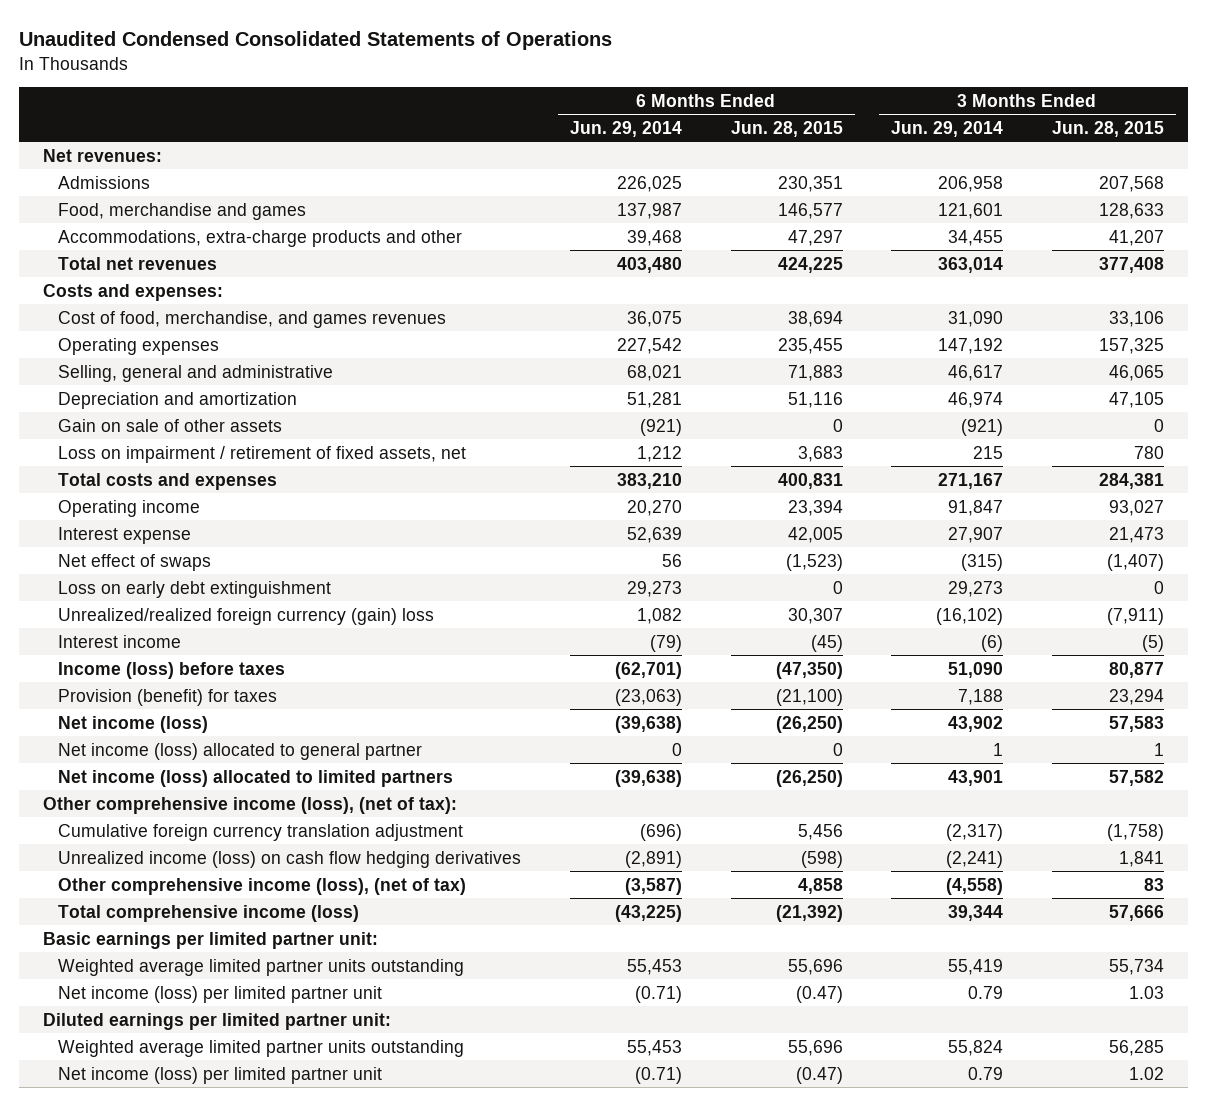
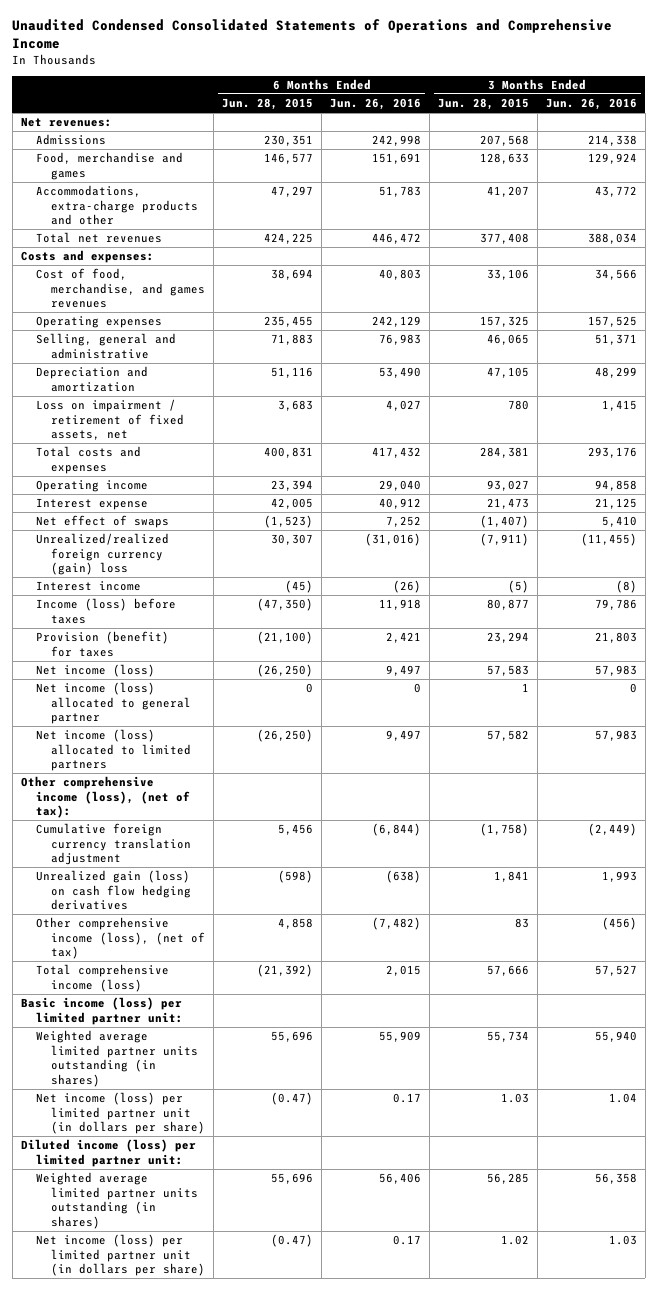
- Unaudited Condensed Consolidated Statements of Operations
+ Unaudited Condensed Consolidated Statements of Operations and Comprehensive Income
- | 6 Months Ended Jun. 29, 2014 | 6 Months Ended Jun. 28, 2015 | 3 Months Ended Jun. 29, 2014 | 3 Months Ended Jun. 28, 2015
+ | 6 Months Ended Jun. 28, 2015 | 6 Months Ended Jun. 26, 2016 | 3 Months Ended Jun. 28, 2015 | 3 Months Ended Jun. 26, 2016
- Gain on sale of other assets | (921) | 0 | (921) | 0
- Loss on early debt extinguishment | 29,273 | 0 | 29,273 | 0
- Unrealized income (loss) on cash flow hedging derivatives | (2,891) | (598) | (2,241) | 1,841
+ Unrealized gain (loss) on cash flow hedging derivatives | (598) | (638) | 1,841 | 1,993
- Basic earnings per limited partner unit:
- Weighted average limited partner units outstanding | 55,453 | 55,696 | 55,419 | 55,734
- Net income (loss) per limited partner unit | (0.71) | (0.47) | 0.79 | 1.03
- Diluted earnings per limited partner unit:
- Weighted average limited partner units outstanding | 55,453 | 55,696 | 55,824 | 56,285
- Net income (loss) per limited partner unit | (0.71) | (0.47) | 0.79 | 1.02
+ Basic income (loss) per limited partner unit:
+ Weighted average limited partner units outstanding (in shares) | 55,696 | 55,909 | 55,734 | 55,940
+ Net income (loss) per limited partner unit (in dollars per share) | (0.47) | 0.17 | 1.03 | 1.04
+ Diluted income (loss) per limited partner unit:
+ Weighted average limited partner units outstanding (in shares) | 55,696 | 56,406 | 56,285 | 56,358
+ Net income (loss) per limited partner unit (in dollars per share) | (0.47) | 0.17 | 1.02 | 1.03

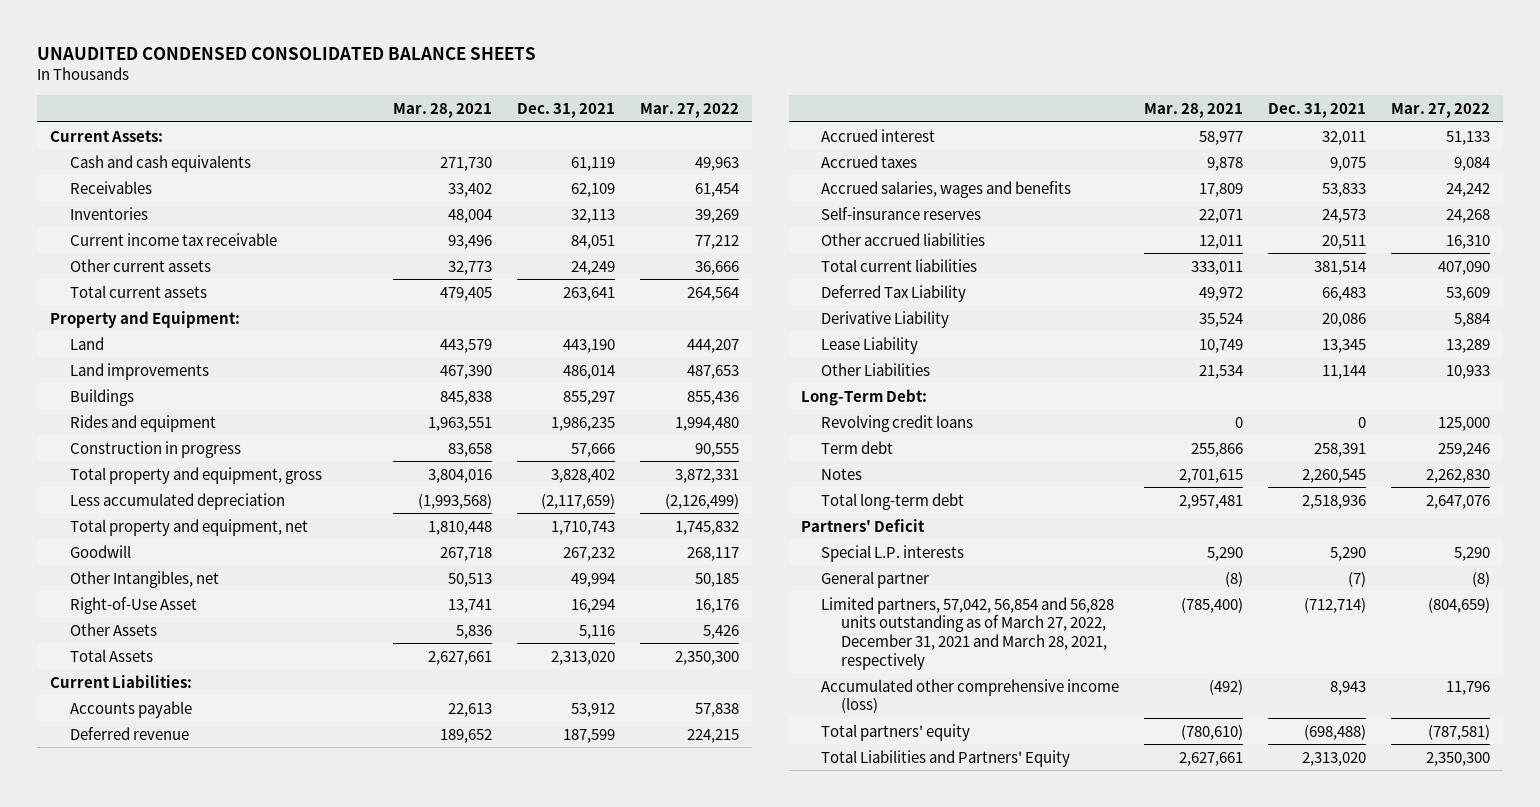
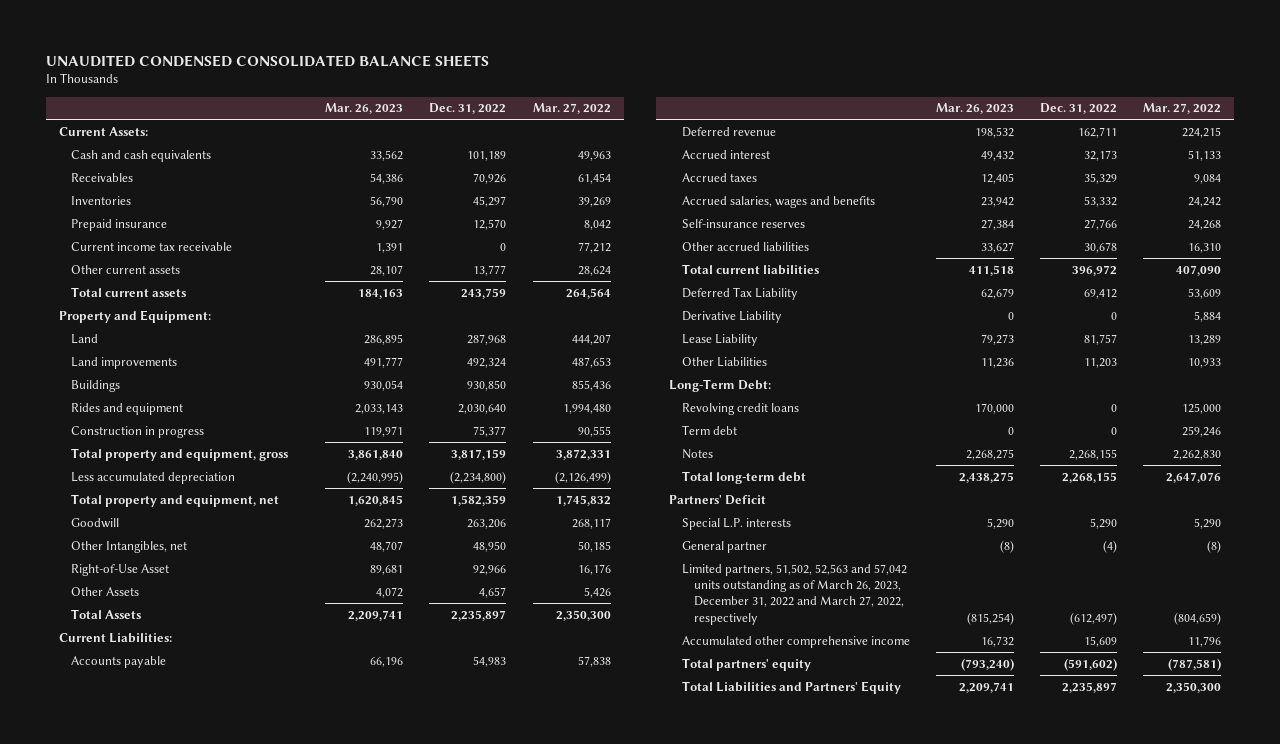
- | Mar. 28, 2021 | Dec. 31, 2021 | Mar. 27, 2022
+ | Mar. 26, 2023 | Dec. 31, 2022 | Mar. 27, 2022
+ Prepaid insurance | 9,927 | 12,570 | 8,042
- Other current assets | 32,773 | 24,249 | 36,666
+ Other current assets | 28,107 | 13,777 | 28,624
- Limited partners, 57,042, 56,854 and 56,828 units outstanding as of March 27, 2022, December 31, 2021 and March 28, 2021, respectively | (785,400) | (712,714) | (804,659)
- Accumulated other comprehensive income (loss) | (492) | 8,943 | 11,796
+ Limited partners, 51,502, 52,563 and 57,042 units outstanding as of March 26, 2023, December 31, 2022 and March 27, 2022, respectively | (815,254) | (612,497) | (804,659)
+ Accumulated other comprehensive income | 16,732 | 15,609 | 11,796

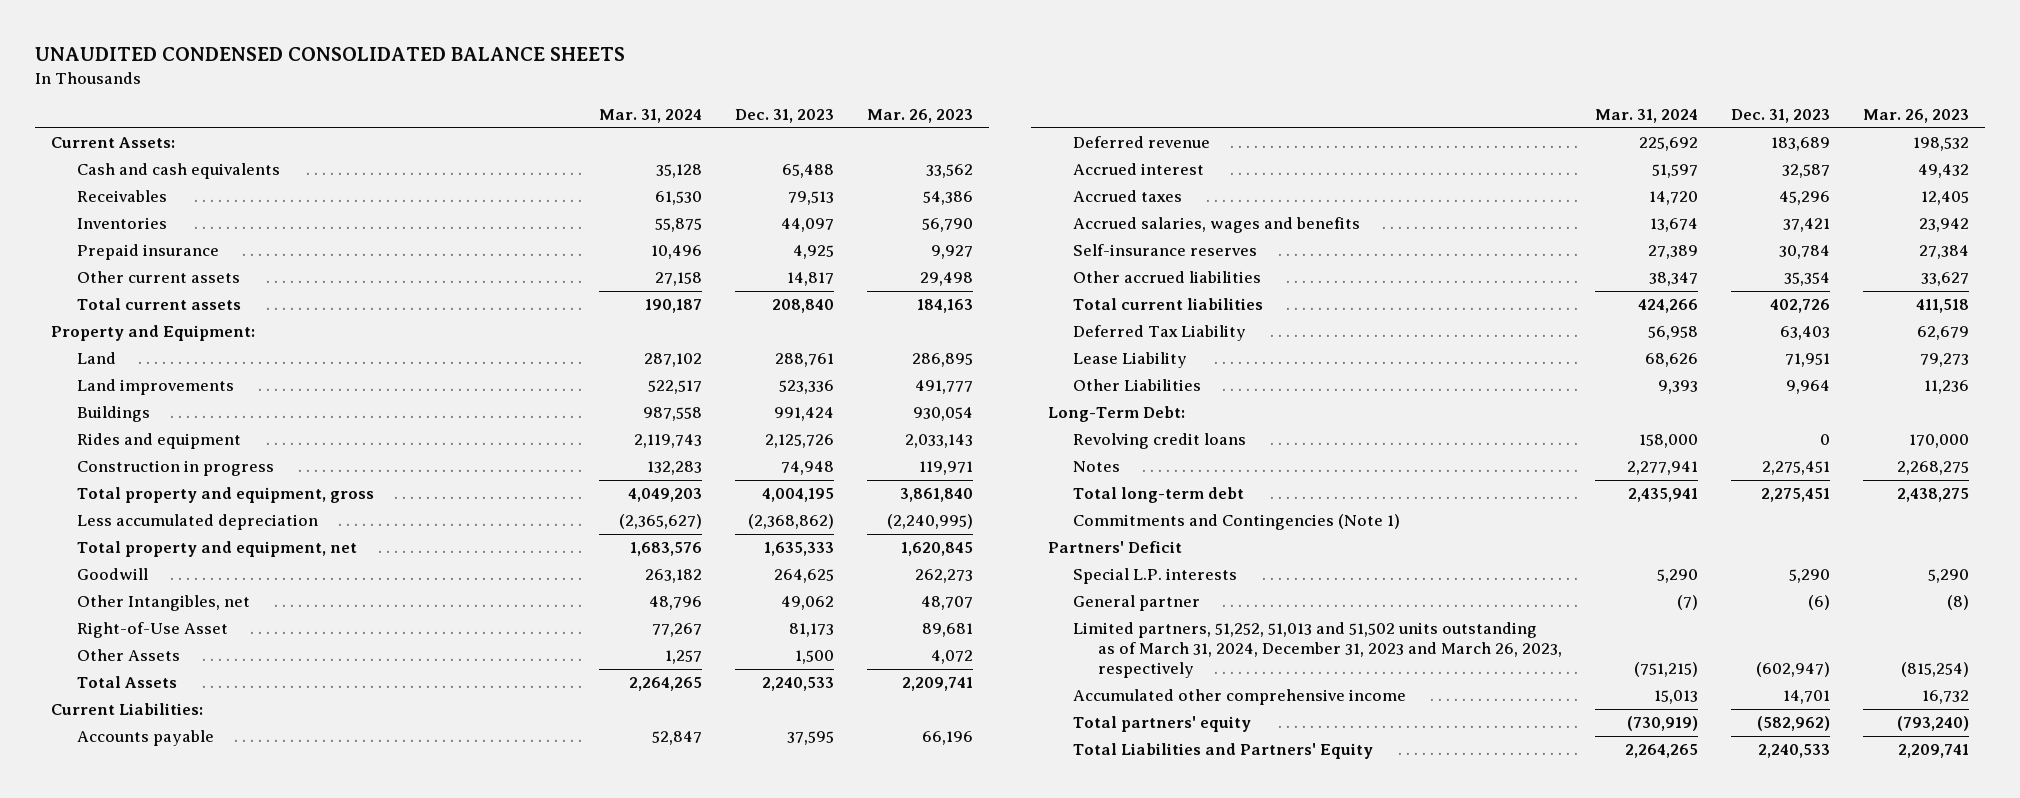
- | Mar. 26, 2023 | Dec. 31, 2022 | Mar. 27, 2022
+ | Mar. 31, 2024 | Dec. 31, 2023 | Mar. 26, 2023
- Current income tax receivable | 1,391 | 0 | 77,212
- Other current assets | 28,107 | 13,777 | 28,624
+ Other current assets | 27,158 | 14,817 | 29,498
- Derivative Liability | 0 | 0 | 5,884
- Term debt | 0 | 0 | 259,246
+ Commitments and Contingencies (Note 1)
- Limited partners, 51,502, 52,563 and 57,042 units outstanding as of March 26, 2023, December 31, 2022 and March 27, 2022, respectively | (815,254) | (612,497) | (804,659)
+ Limited partners, 51,252, 51,013 and 51,502 units outstanding as of March 31, 2024, December 31, 2023 and March 26, 2023, respectively | (751,215) | (602,947) | (815,254)

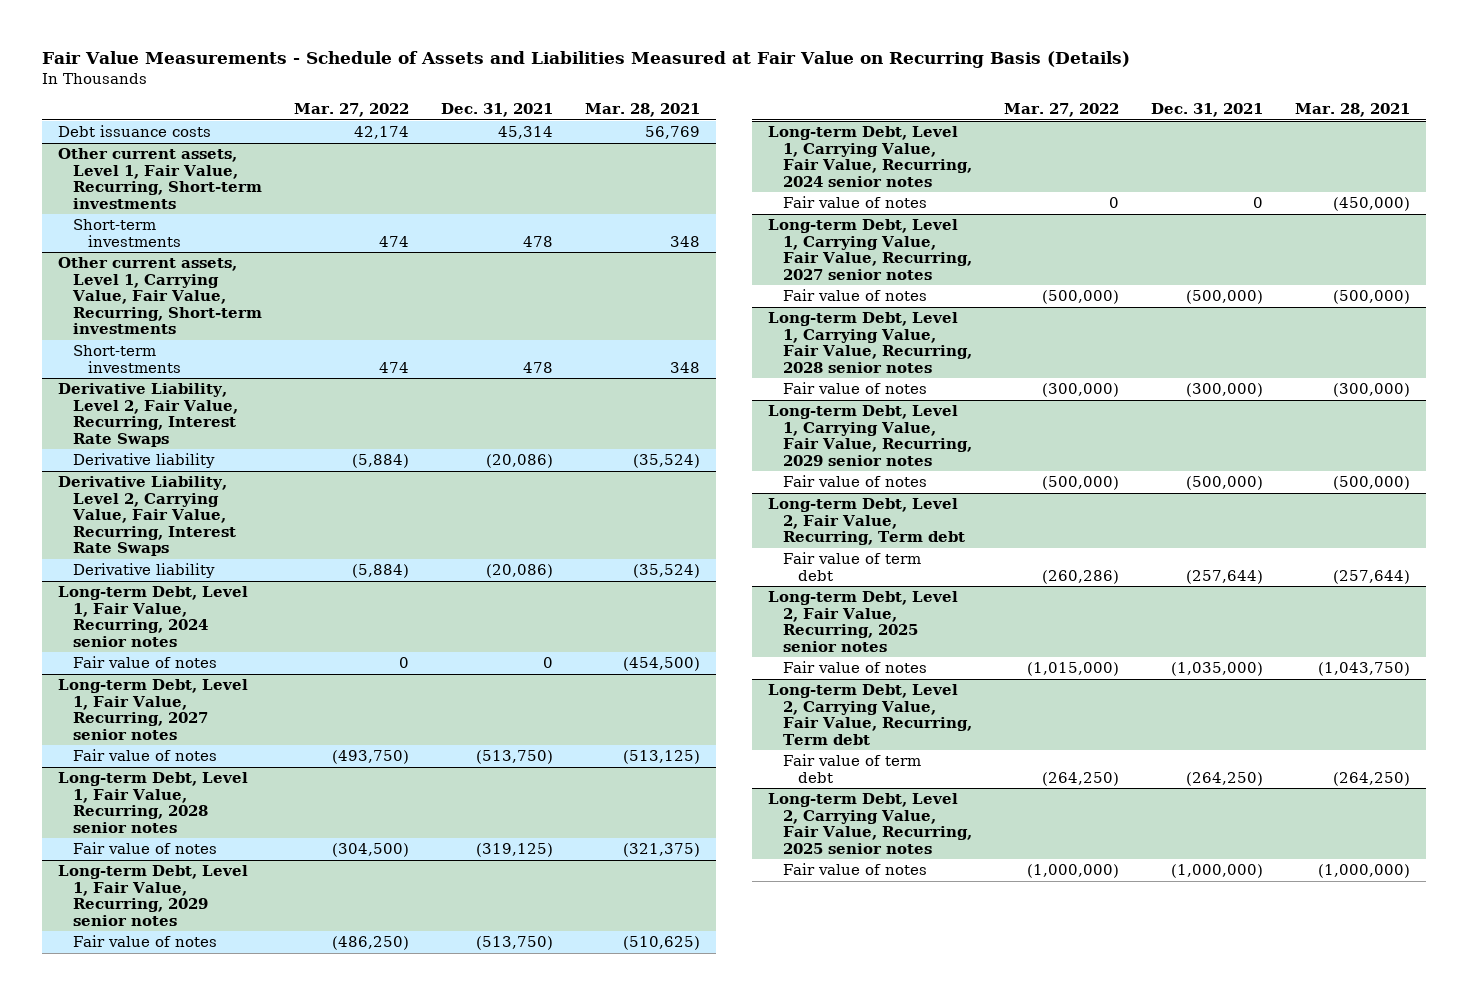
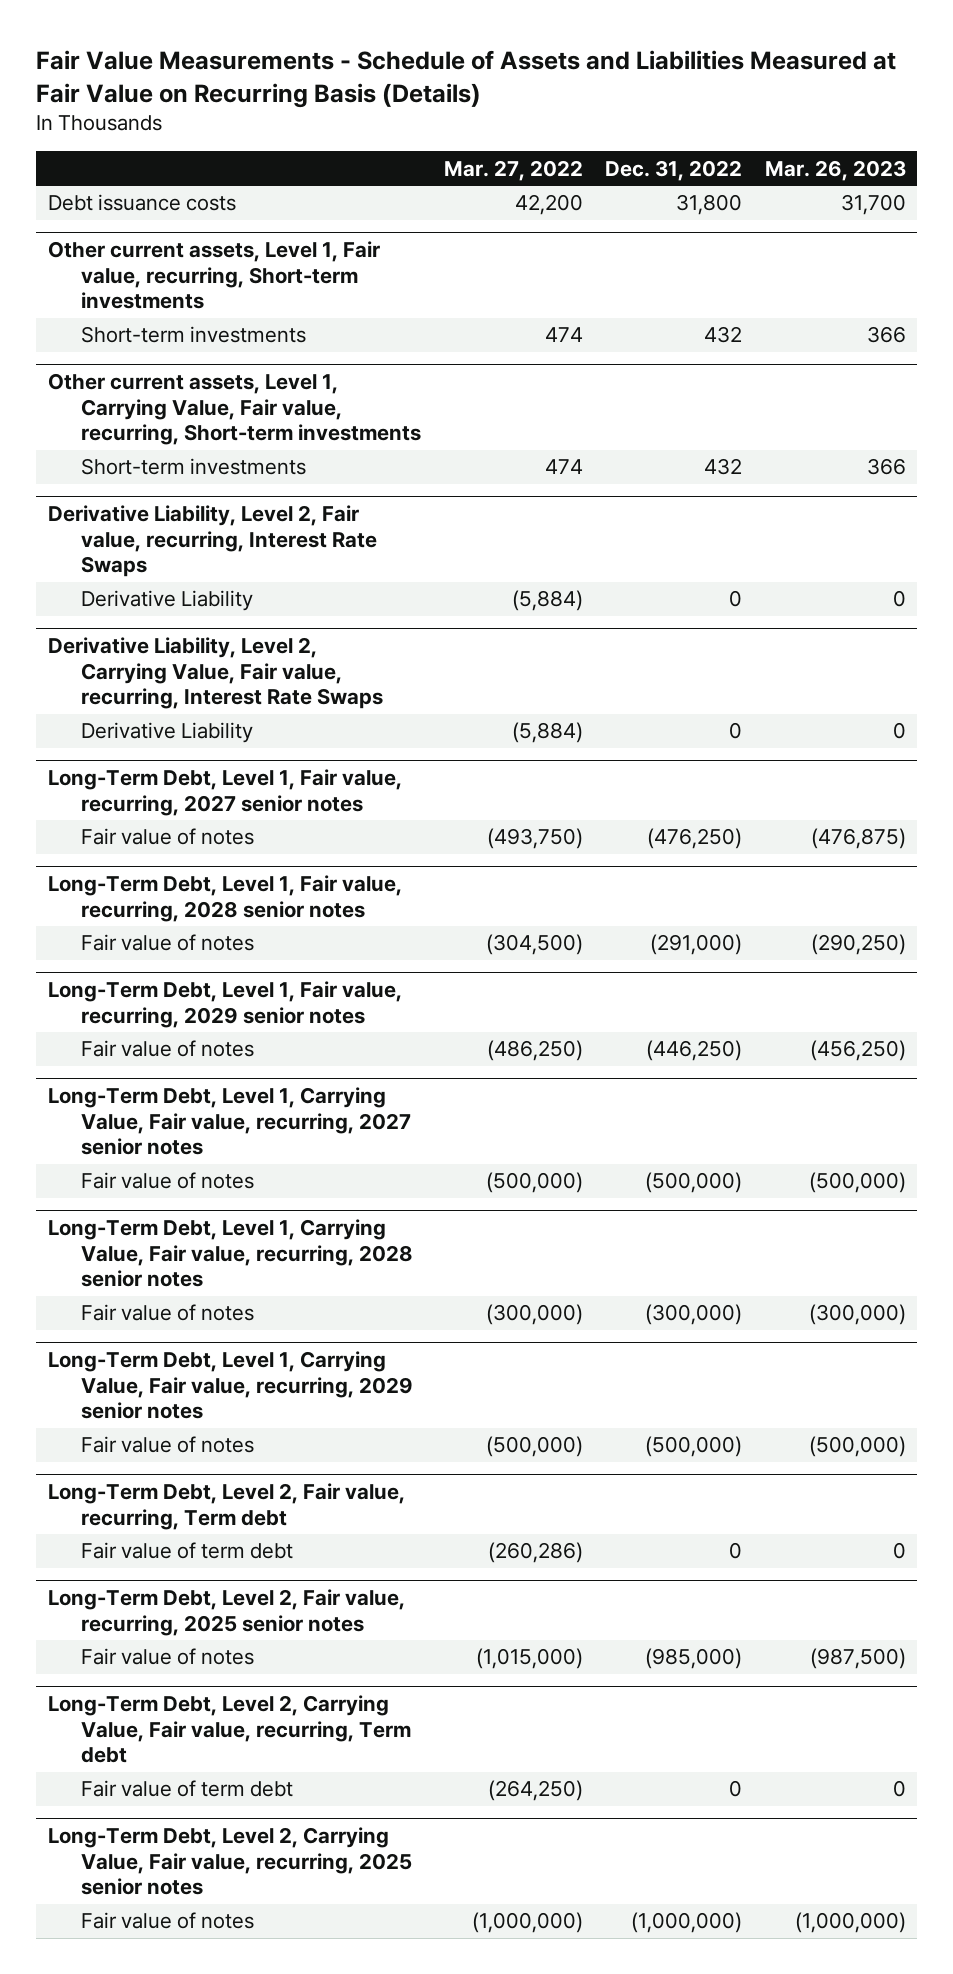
- | Mar. 27, 2022 | Dec. 31, 2021 | Mar. 28, 2021
+ | Mar. 27, 2022 | Dec. 31, 2022 | Mar. 26, 2023
- Debt issuance costs | 42,174 | 45,314 | 56,769
- Other current assets, Level 1, Fair Value, Recurring, Short-term investments
+ Debt issuance costs | 42,200 | 31,800 | 31,700
+ Other current assets, Level 1, Fair value, recurring, Short-term investments
- Other current assets, Level 1, Carrying Value, Fair Value, Recurring, Short-term investments
+ Other current assets, Level 1, Carrying Value, Fair value, recurring, Short-term investments
- Derivative Liability, Level 2, Fair Value, Recurring, Interest Rate Swaps
- Derivative liability | (5,884) | (20,086) | (35,524)
- Derivative Liability, Level 2, Carrying Value, Fair Value, Recurring, Interest Rate Swaps
- Derivative liability | (5,884) | (20,086) | (35,524)
- Long-term Debt, Level 1, Fair Value, Recurring, 2024 senior notes
- Fair value of notes | 0 | 0 | (454,500)
- Long-term Debt, Level 1, Fair Value, Recurring, 2027 senior notes
+ Derivative Liability, Level 2, Fair value, recurring, Interest Rate Swaps
+ Derivative Liability | (5,884) | 0 | 0
+ Derivative Liability, Level 2, Carrying Value, Fair value, recurring, Interest Rate Swaps
+ Derivative Liability | (5,884) | 0 | 0
+ Long-Term Debt, Level 1, Fair value, recurring, 2027 senior notes
- Long-term Debt, Level 1, Fair Value, Recurring, 2028 senior notes
+ Long-Term Debt, Level 1, Fair value, recurring, 2028 senior notes
- Long-term Debt, Level 1, Fair Value, Recurring, 2029 senior notes
+ Long-Term Debt, Level 1, Fair value, recurring, 2029 senior notes
- Long-term Debt, Level 1, Carrying Value, Fair Value, Recurring, 2024 senior notes
- Fair value of notes | 0 | 0 | (450,000)
- Long-term Debt, Level 1, Carrying Value, Fair Value, Recurring, 2027 senior notes
+ Long-Term Debt, Level 1, Carrying Value, Fair value, recurring, 2027 senior notes
- Long-term Debt, Level 1, Carrying Value, Fair Value, Recurring, 2028 senior notes
+ Long-Term Debt, Level 1, Carrying Value, Fair value, recurring, 2028 senior notes
- Long-term Debt, Level 1, Carrying Value, Fair Value, Recurring, 2029 senior notes
+ Long-Term Debt, Level 1, Carrying Value, Fair value, recurring, 2029 senior notes
- Long-term Debt, Level 2, Fair Value, Recurring, Term debt
+ Long-Term Debt, Level 2, Fair value, recurring, Term debt
- Long-term Debt, Level 2, Fair Value, Recurring, 2025 senior notes
+ Long-Term Debt, Level 2, Fair value, recurring, 2025 senior notes
- Long-term Debt, Level 2, Carrying Value, Fair Value, Recurring, Term debt
+ Long-Term Debt, Level 2, Carrying Value, Fair value, recurring, Term debt
- Long-term Debt, Level 2, Carrying Value, Fair Value, Recurring, 2025 senior notes
+ Long-Term Debt, Level 2, Carrying Value, Fair value, recurring, 2025 senior notes

